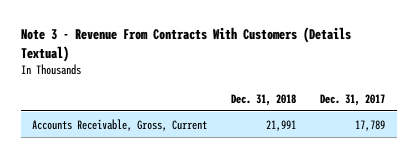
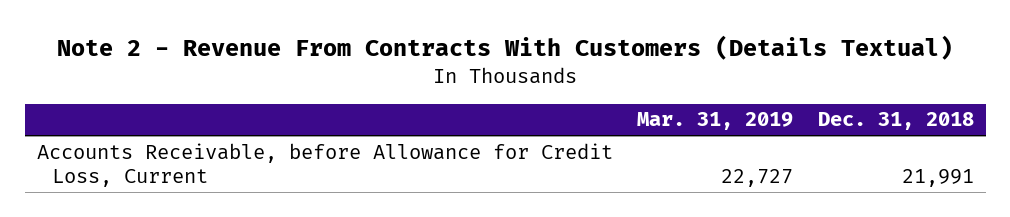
- Note 3 - Revenue From Contracts With Customers (Details Textual)
+ Note 2 - Revenue From Contracts With Customers (Details Textual)
- | Dec. 31, 2018 | Dec. 31, 2017
+ | Mar. 31, 2019 | Dec. 31, 2018
- Accounts Receivable, Gross, Current | 21,991 | 17,789
+ Accounts Receivable, before Allowance for Credit Loss, Current | 22,727 | 21,991

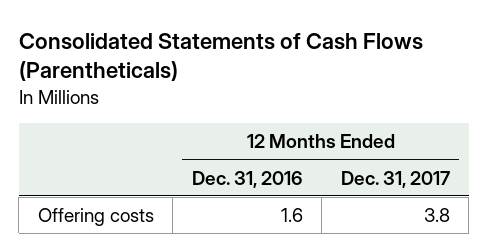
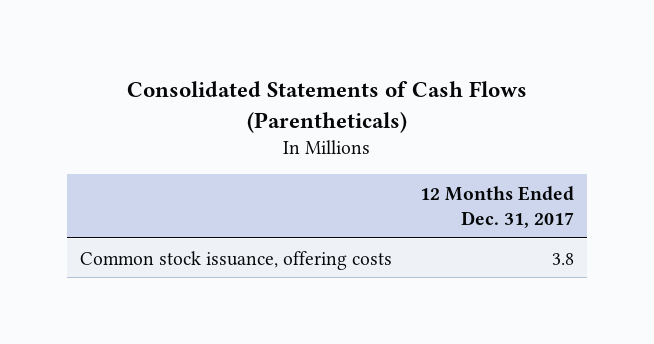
- | 12 Months Ended Dec. 31, 2016 | 12 Months Ended Dec. 31, 2017
+ | 12 Months Ended Dec. 31, 2017
- Offering costs | 1.6 | 3.8
+ Common stock issuance, offering costs | 3.8

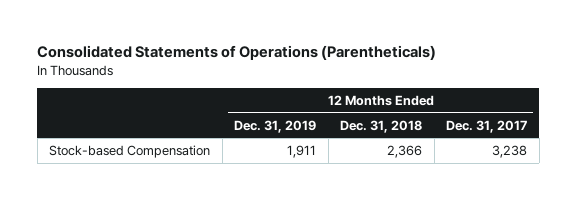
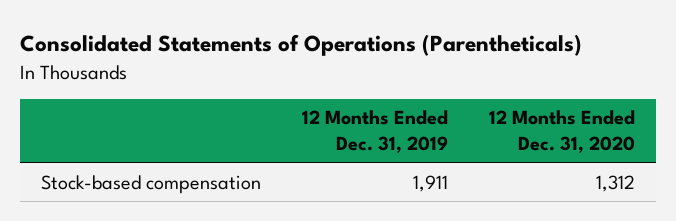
- | 12 Months Ended Dec. 31, 2019 | 12 Months Ended Dec. 31, 2018 | 12 Months Ended Dec. 31, 2017
+ | 12 Months Ended Dec. 31, 2019 | 12 Months Ended Dec. 31, 2020
- Stock-based Compensation | 1,911 | 2,366 | 3,238
+ Stock-based compensation | 1,911 | 1,312

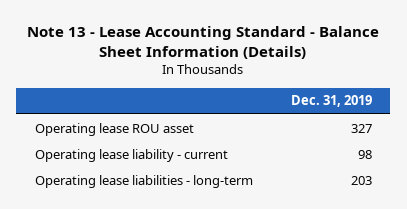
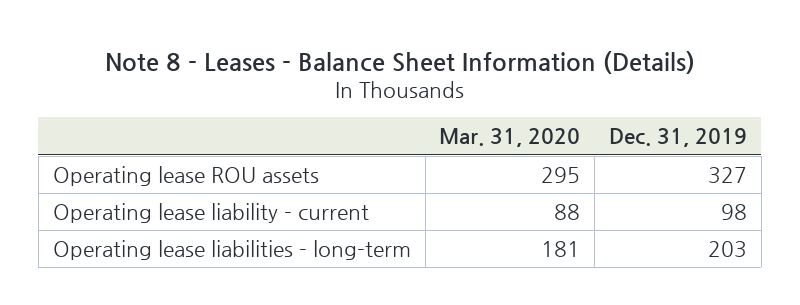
- Note 13 - Lease Accounting Standard - Balance Sheet Information (Details)
+ Note 8 - Leases - Balance Sheet Information (Details)
- | Dec. 31, 2019
+ | Mar. 31, 2020 | Dec. 31, 2019
- Operating lease ROU asset | 327
+ Operating lease ROU assets | 295 | 327

